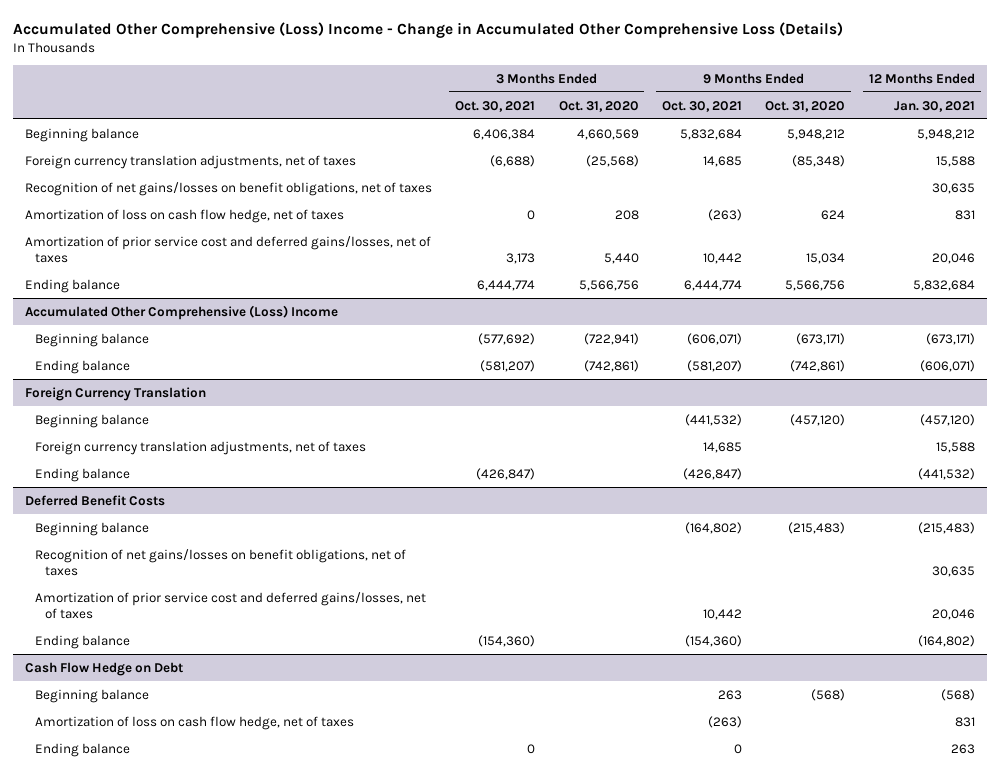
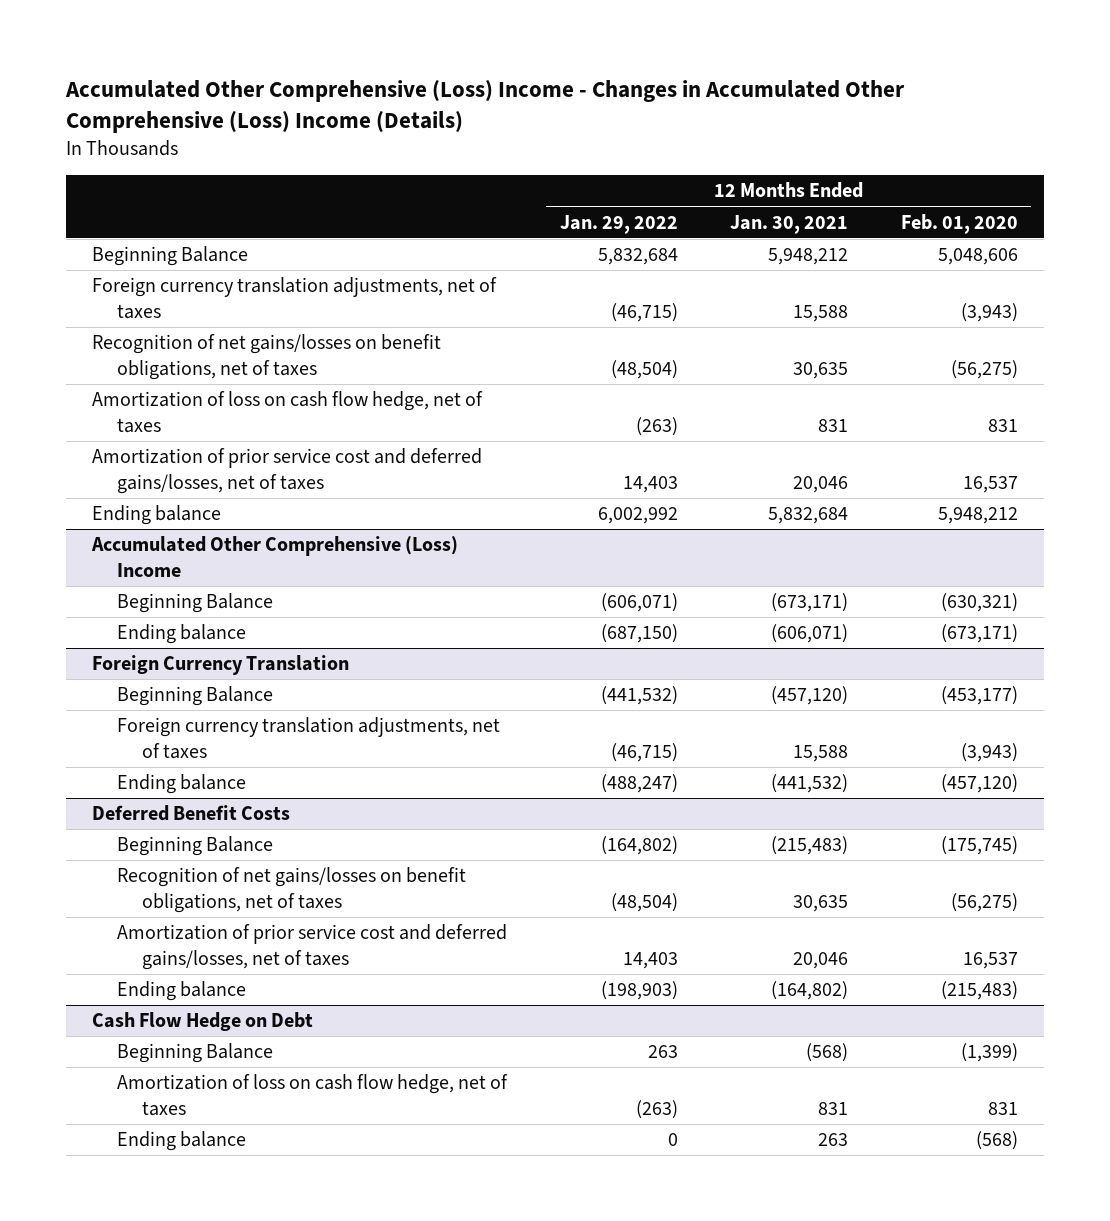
- Accumulated Other Comprehensive (Loss) Income - Change in Accumulated Other Comprehensive Loss (Details)
+ Accumulated Other Comprehensive (Loss) Income - Changes in Accumulated Other Comprehensive (Loss) Income (Details)
- | 3 Months Ended Oct. 30, 2021 | 3 Months Ended Oct. 31, 2020 | 9 Months Ended Oct. 30, 2021 | 9 Months Ended Oct. 31, 2020 | 12 Months Ended Jan. 30, 2021
+ | 12 Months Ended Jan. 29, 2022 | 12 Months Ended Jan. 30, 2021 | 12 Months Ended Feb. 01, 2020
- Beginning balance | 6,406,384 | 4,660,569 | 5,832,684 | 5,948,212 | 5,948,212
+ Beginning Balance | 5,832,684 | 5,948,212 | 5,048,606
@ Accumulated Other Comprehensive (Loss) Income
- Beginning balance | (577,692) | (722,941) | (606,071) | (673,171) | (673,171)
+ Beginning Balance | (606,071) | (673,171) | (630,321)
@ Foreign Currency Translation
- Beginning balance | | | (441,532) | (457,120) | (457,120)
+ Beginning Balance | (441,532) | (457,120) | (453,177)
@ Deferred Benefit Costs
- Beginning balance | | | (164,802) | (215,483) | (215,483)
+ Beginning Balance | (164,802) | (215,483) | (175,745)
@ Cash Flow Hedge on Debt
- Beginning balance | | | 263 | (568) | (568)
+ Beginning Balance | 263 | (568) | (1,399)

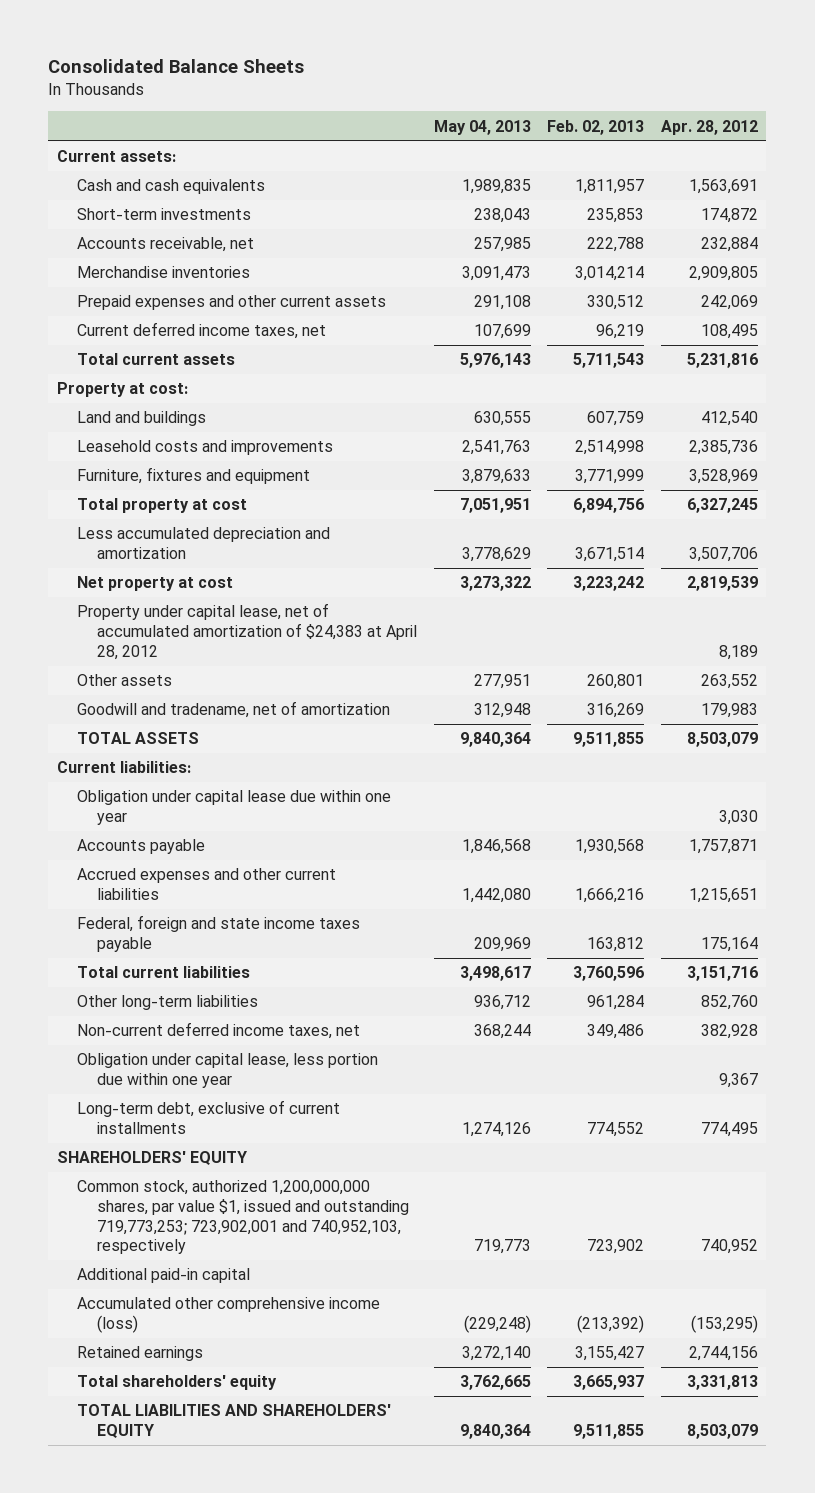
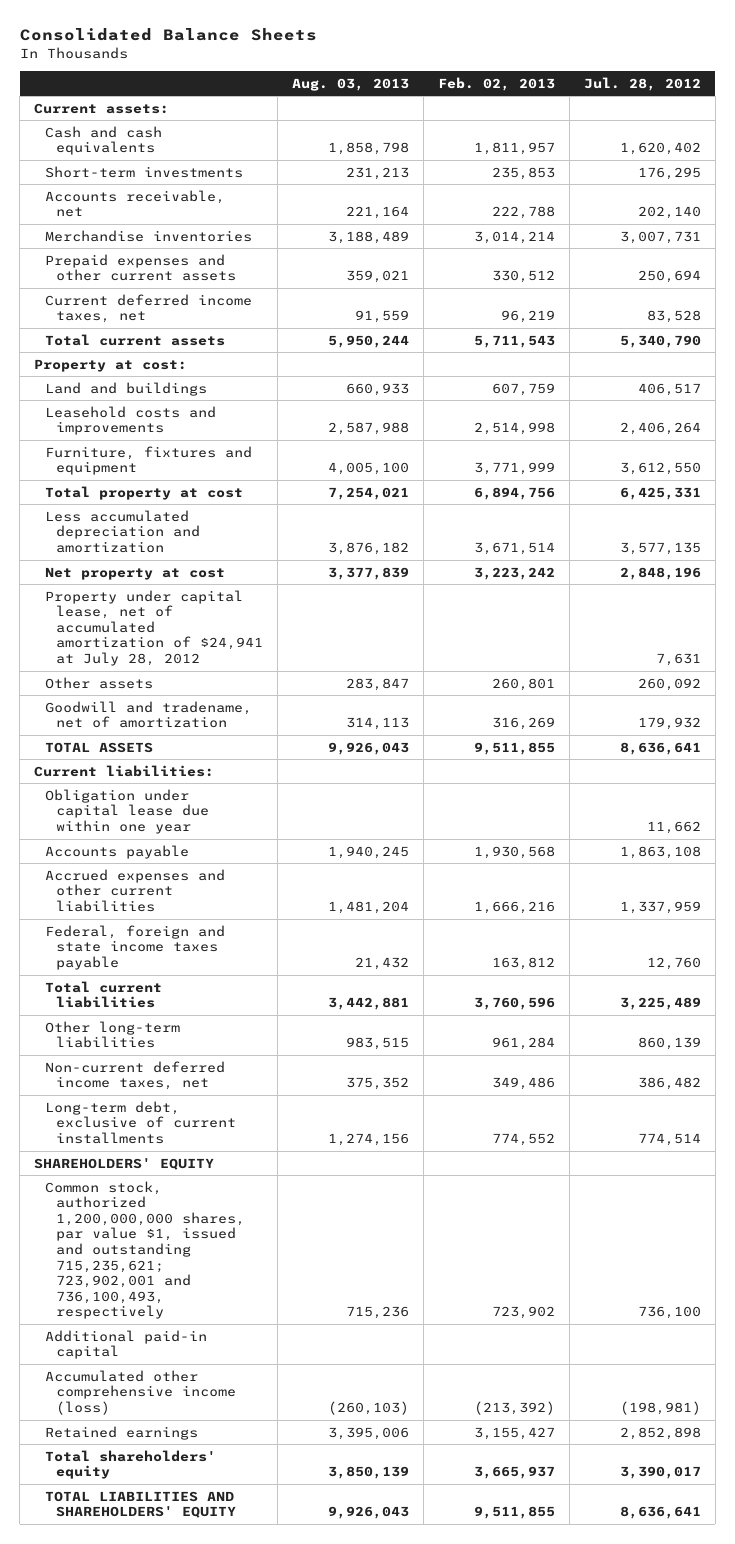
- | May 04, 2013 | Feb. 02, 2013 | Apr. 28, 2012
+ | Aug. 03, 2013 | Feb. 02, 2013 | Jul. 28, 2012
- Property under capital lease, net of accumulated amortization of $24,383 at April 28, 2012 | | | 8,189
+ Property under capital lease, net of accumulated amortization of $24,941 at July 28, 2012 | | | 7,631
- Obligation under capital lease, less portion due within one year | | | 9,367
- Common stock, authorized 1,200,000,000 shares, par value $1, issued and outstanding 719,773,253; 723,902,001 and 740,952,103, respectively | 719,773 | 723,902 | 740,952
+ Common stock, authorized 1,200,000,000 shares, par value $1, issued and outstanding 715,235,621; 723,902,001 and 736,100,493, respectively | 715,236 | 723,902 | 736,100

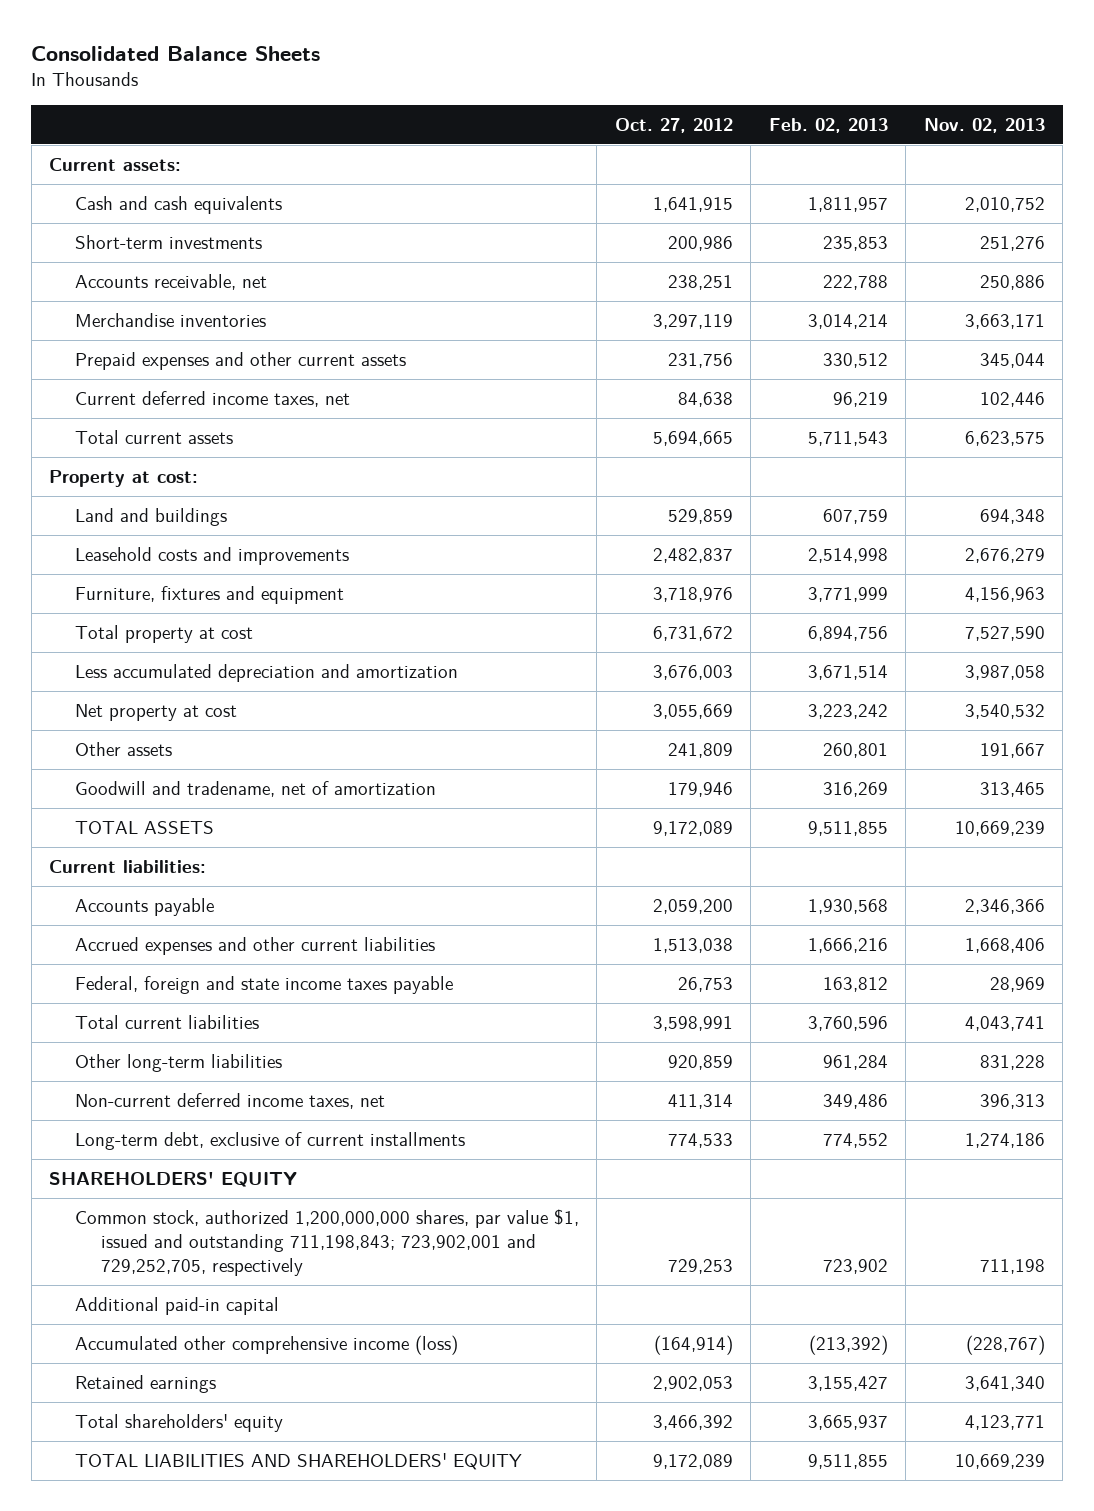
- | Aug. 03, 2013 | Feb. 02, 2013 | Jul. 28, 2012
+ | Oct. 27, 2012 | Feb. 02, 2013 | Nov. 02, 2013
- Property under capital lease, net of accumulated amortization of $24,941 at July 28, 2012 | | | 7,631
- Obligation under capital lease due within one year | | | 11,662
- Common stock, authorized 1,200,000,000 shares, par value $1, issued and outstanding 715,235,621; 723,902,001 and 736,100,493, respectively | 715,236 | 723,902 | 736,100
+ Common stock, authorized 1,200,000,000 shares, par value $1, issued and outstanding 711,198,843; 723,902,001 and 729,252,705, respectively | 729,253 | 723,902 | 711,198

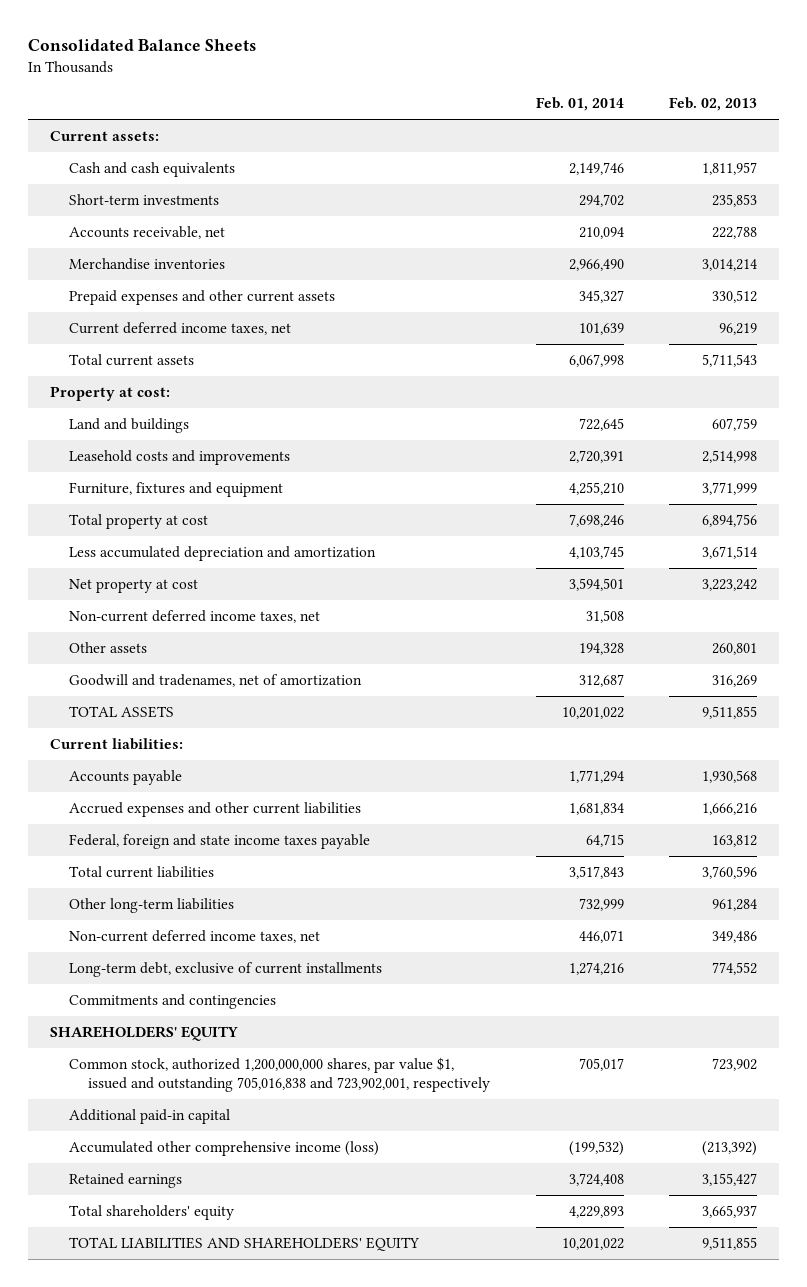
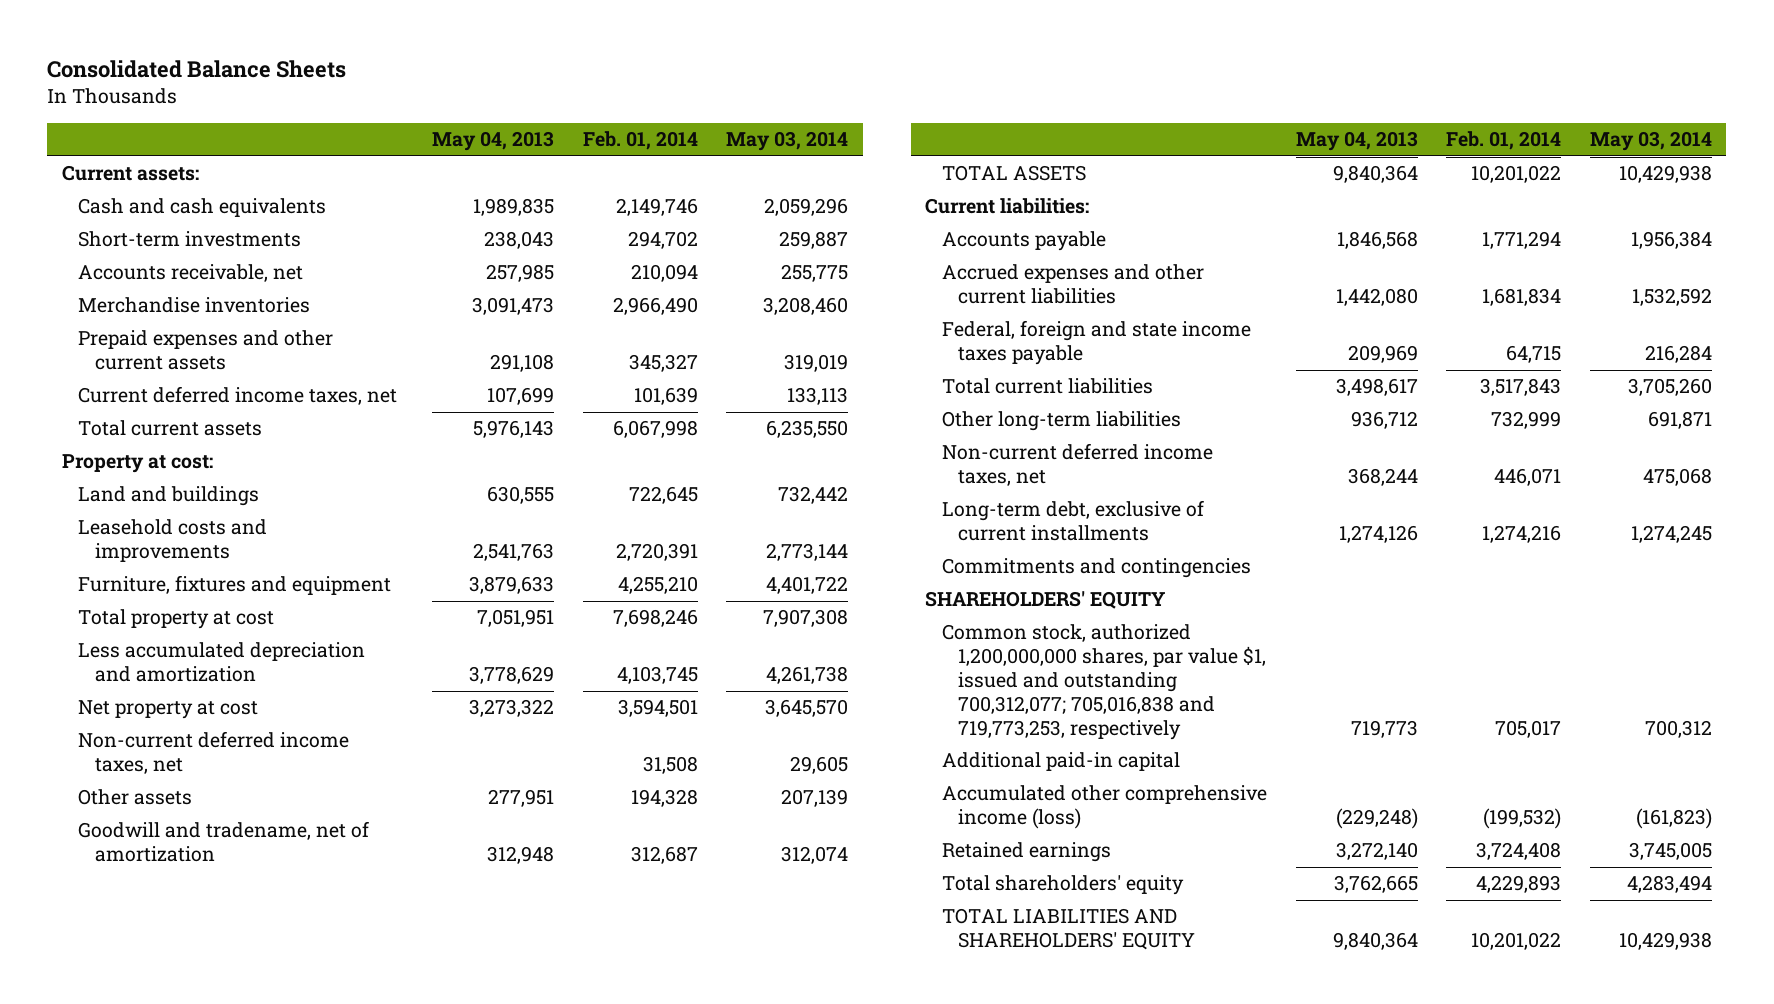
- | Feb. 01, 2014 | Feb. 02, 2013
+ | May 04, 2013 | Feb. 01, 2014 | May 03, 2014
- Goodwill and tradenames, net of amortization | 312,687 | 316,269
+ Goodwill and tradename, net of amortization | 312,948 | 312,687 | 312,074
- Common stock, authorized 1,200,000,000 shares, par value $1, issued and outstanding 705,016,838 and 723,902,001, respectively | 705,017 | 723,902
+ Common stock, authorized 1,200,000,000 shares, par value $1, issued and outstanding 700,312,077; 705,016,838 and 719,773,253, respectively | 719,773 | 705,017 | 700,312

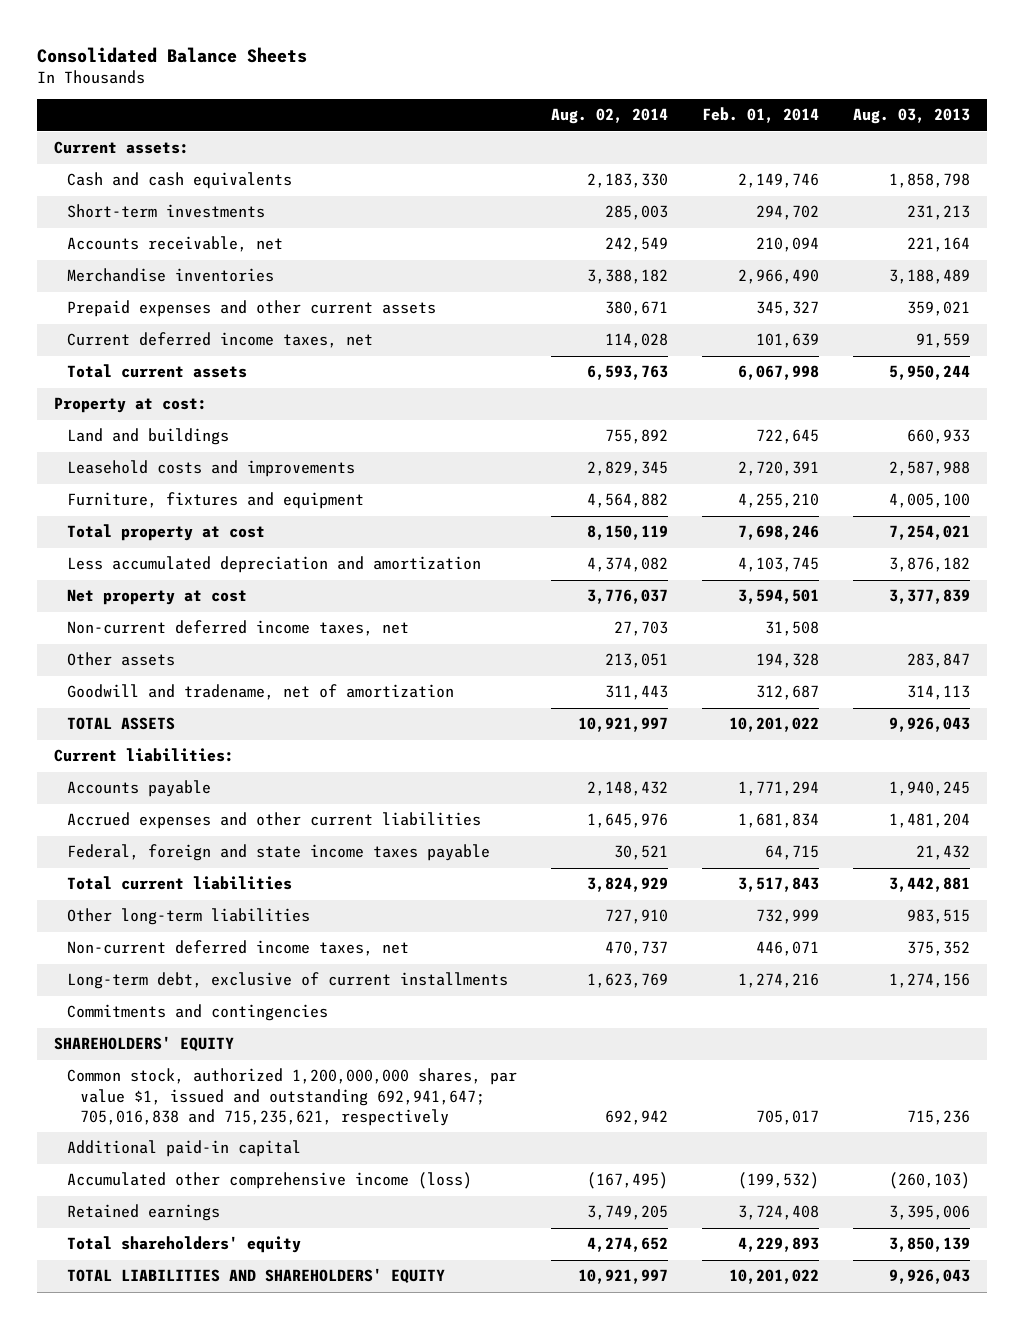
- | May 04, 2013 | Feb. 01, 2014 | May 03, 2014
+ | Aug. 02, 2014 | Feb. 01, 2014 | Aug. 03, 2013
- Common stock, authorized 1,200,000,000 shares, par value $1, issued and outstanding 700,312,077; 705,016,838 and 719,773,253, respectively | 719,773 | 705,017 | 700,312
+ Common stock, authorized 1,200,000,000 shares, par value $1, issued and outstanding 692,941,647; 705,016,838 and 715,235,621, respectively | 692,942 | 705,017 | 715,236

